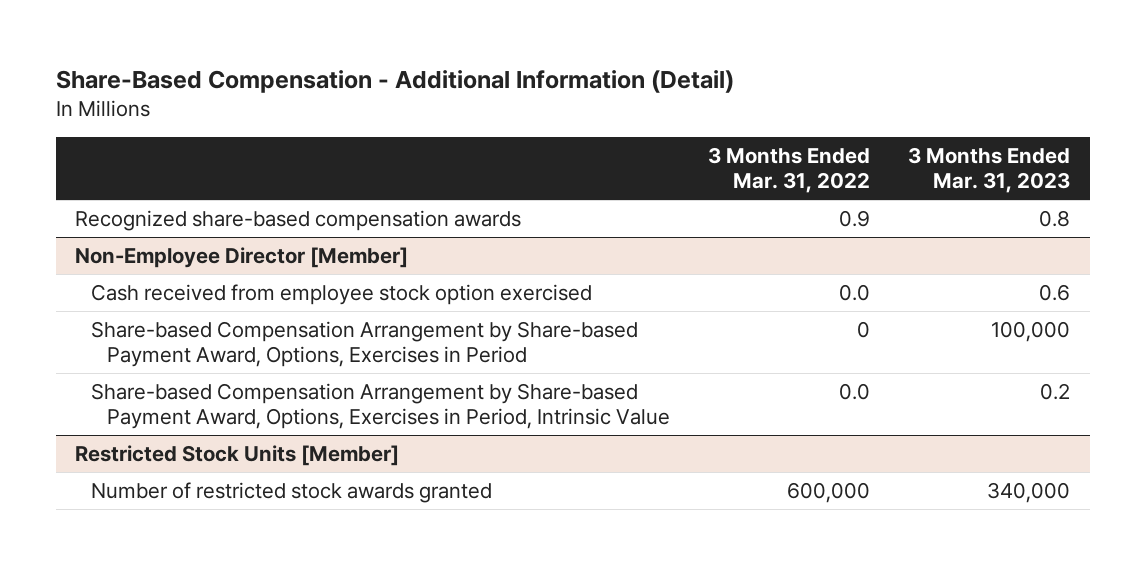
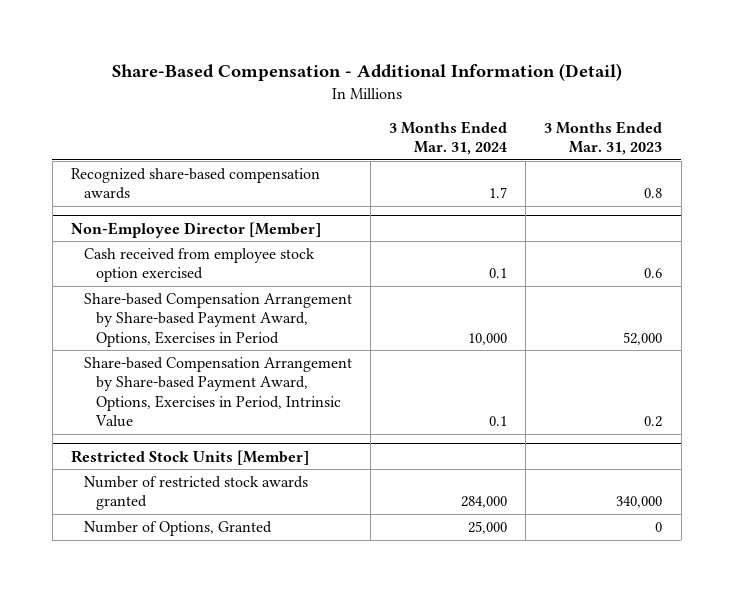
- | 3 Months Ended Mar. 31, 2022 | 3 Months Ended Mar. 31, 2023
+ | 3 Months Ended Mar. 31, 2024 | 3 Months Ended Mar. 31, 2023
@ Non-Employee Director [Member]
- Share-based Compensation Arrangement by Share-based Payment Award, Options, Exercises in Period | 0 | 100,000
+ Share-based Compensation Arrangement by Share-based Payment Award, Options, Exercises in Period | 10,000 | 52,000
@ Restricted Stock Units [Member]
+ Number of Options, Granted | 25,000 | 0

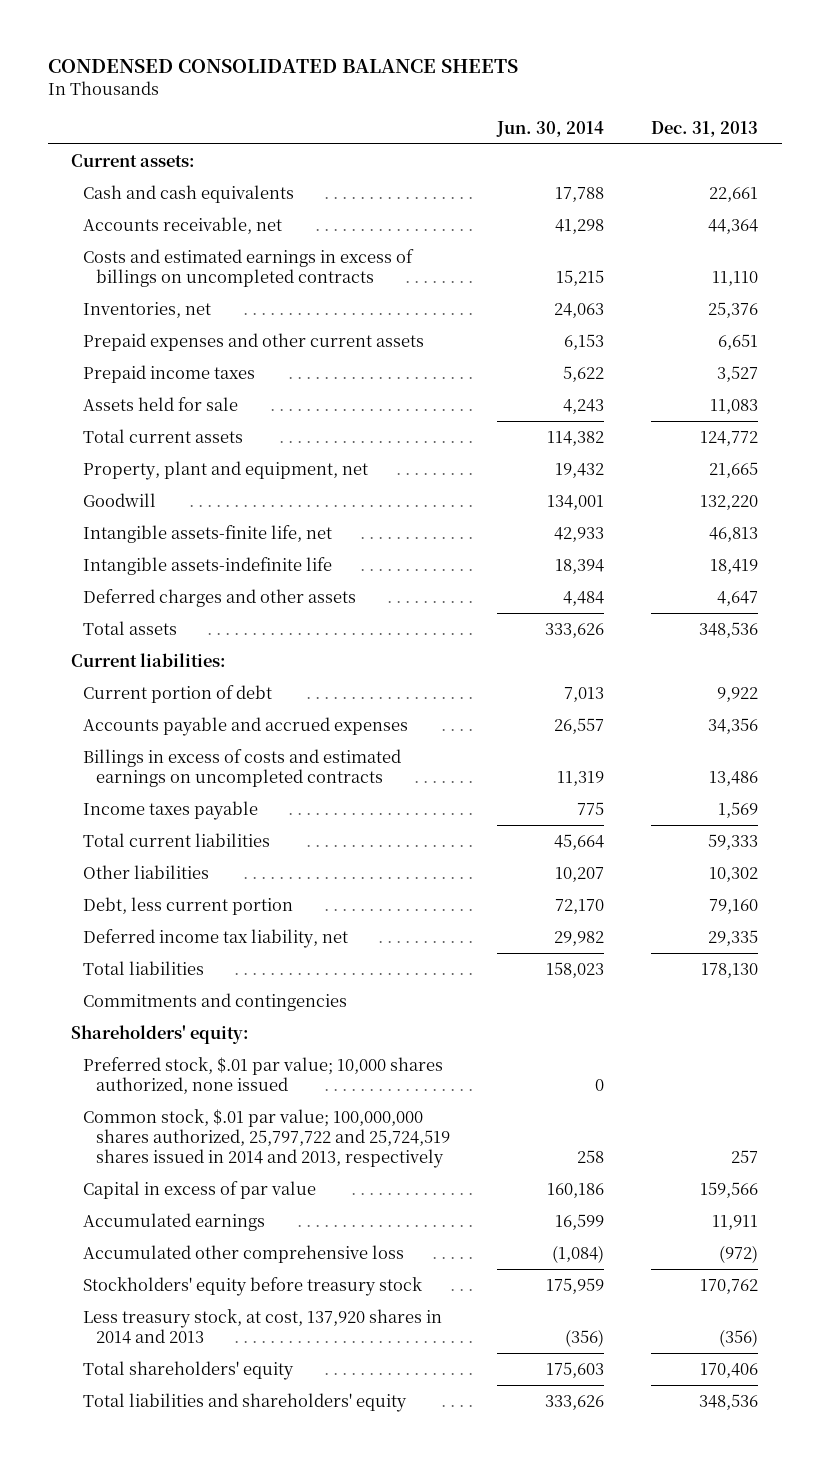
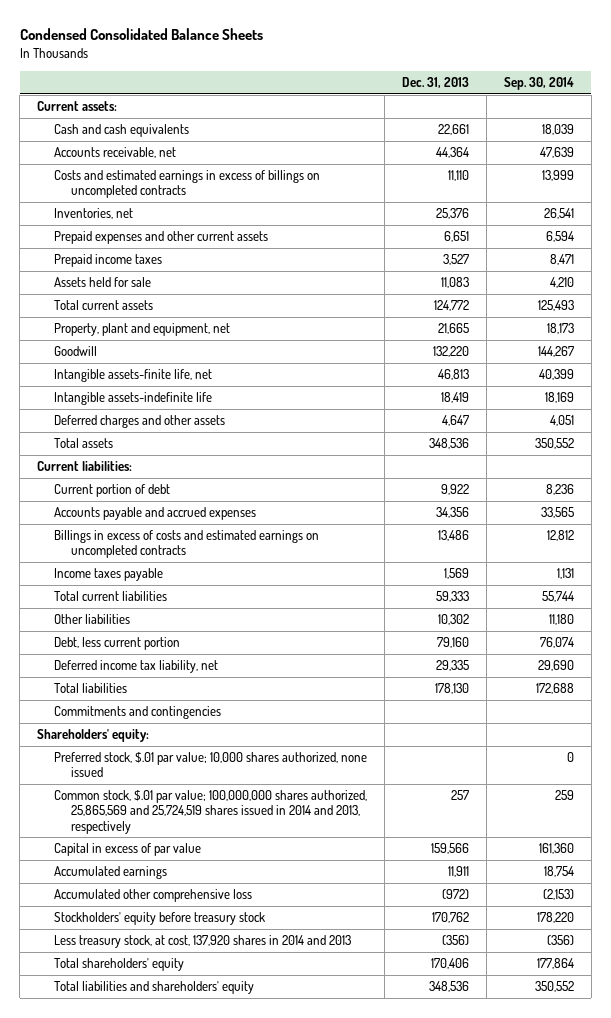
- CONDENSED CONSOLIDATED BALANCE SHEETS
+ Condensed Consolidated Balance Sheets
- | Jun. 30, 2014 | Dec. 31, 2013
+ | Dec. 31, 2013 | Sep. 30, 2014
- Common stock, $.01 par value; 100,000,000 shares authorized, 25,797,722 and 25,724,519 shares issued in 2014 and 2013, respectively | 258 | 257
+ Common stock, $.01 par value; 100,000,000 shares authorized, 25,865,569 and 25,724,519 shares issued in 2014 and 2013, respectively | 257 | 259

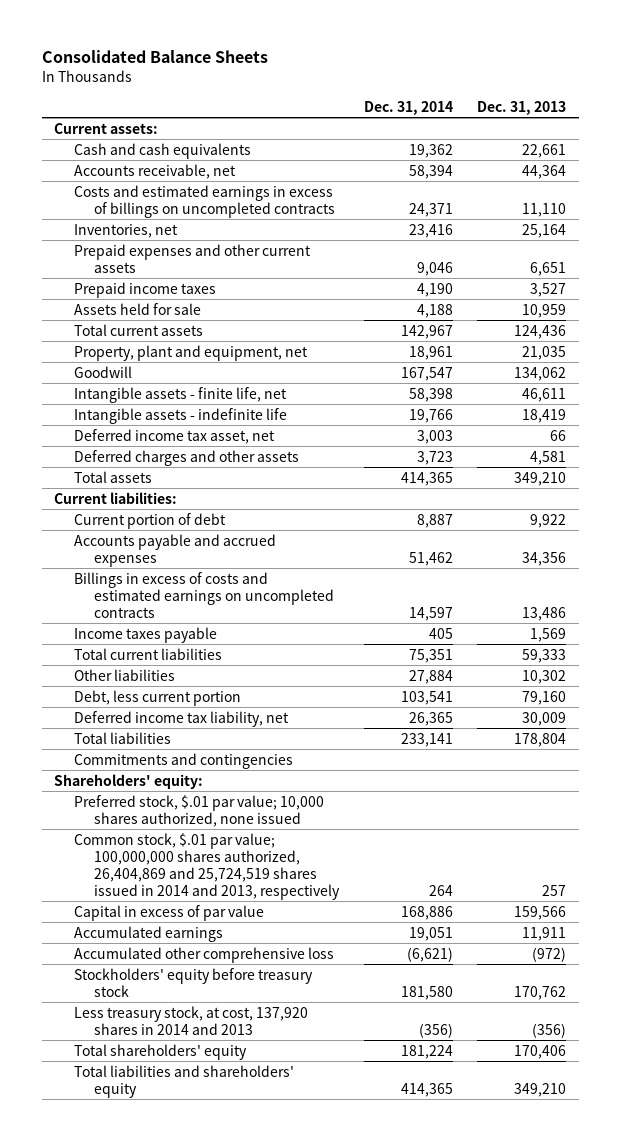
- Condensed Consolidated Balance Sheets
+ Consolidated Balance Sheets
- | Dec. 31, 2013 | Sep. 30, 2014
+ | Dec. 31, 2014 | Dec. 31, 2013
- Inventories, net | 25,376 | 26,541
+ Inventories, net | 23,416 | 25,164
- Assets held for sale | 11,083 | 4,210
- Total current assets | 124,772 | 125,493
- Property, plant and equipment, net | 21,665 | 18,173
- Goodwill | 132,220 | 144,267
- Intangible assets-finite life, net | 46,813 | 40,399
- Intangible assets-indefinite life | 18,419 | 18,169
- Deferred charges and other assets | 4,647 | 4,051
- Total assets | 348,536 | 350,552
+ Assets held for sale | 4,188 | 10,959
+ Total current assets | 142,967 | 124,436
+ Property, plant and equipment, net | 18,961 | 21,035
+ Goodwill | 167,547 | 134,062
+ Intangible assets - finite life, net | 58,398 | 46,611
+ Intangible assets - indefinite life | 19,766 | 18,419
+ Deferred income tax asset, net | 3,003 | 66
+ Deferred charges and other assets | 3,723 | 4,581
+ Total assets | 414,365 | 349,210
- Deferred income tax liability, net | 29,335 | 29,690
- Total liabilities | 178,130 | 172,688
+ Deferred income tax liability, net | 26,365 | 30,009
+ Total liabilities | 233,141 | 178,804
- Common stock, $.01 par value; 100,000,000 shares authorized, 25,865,569 and 25,724,519 shares issued in 2014 and 2013, respectively | 257 | 259
+ Common stock, $.01 par value; 100,000,000 shares authorized, 26,404,869 and 25,724,519 shares issued in 2014 and 2013, respectively | 264 | 257
- Total liabilities and shareholders' equity | 348,536 | 350,552
+ Total liabilities and shareholders' equity | 414,365 | 349,210

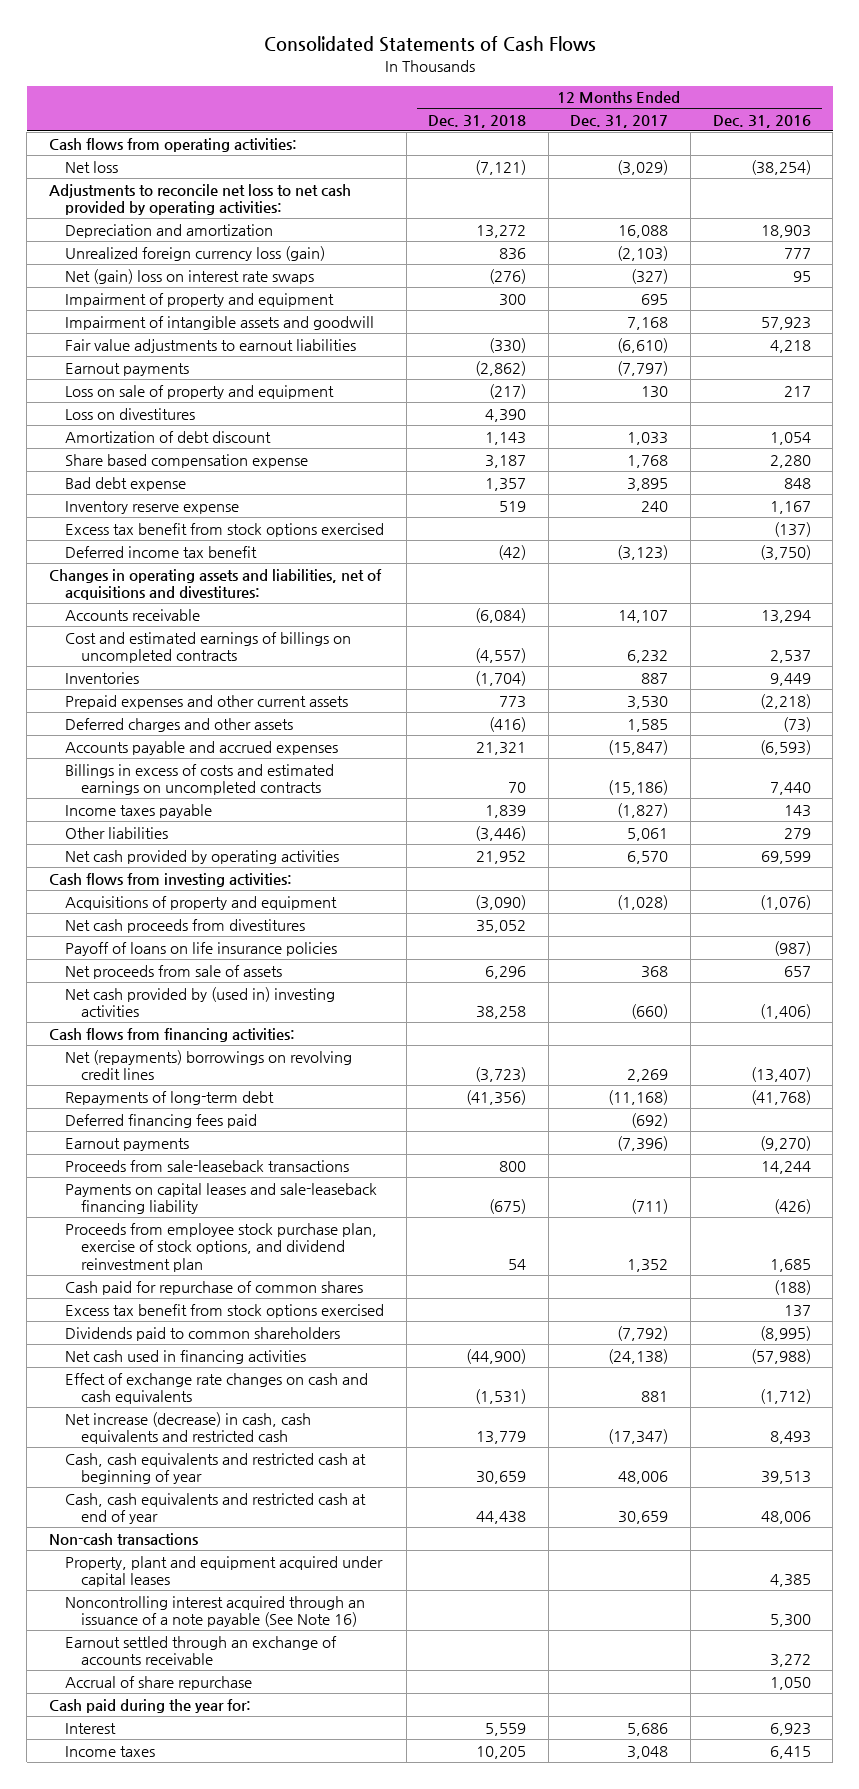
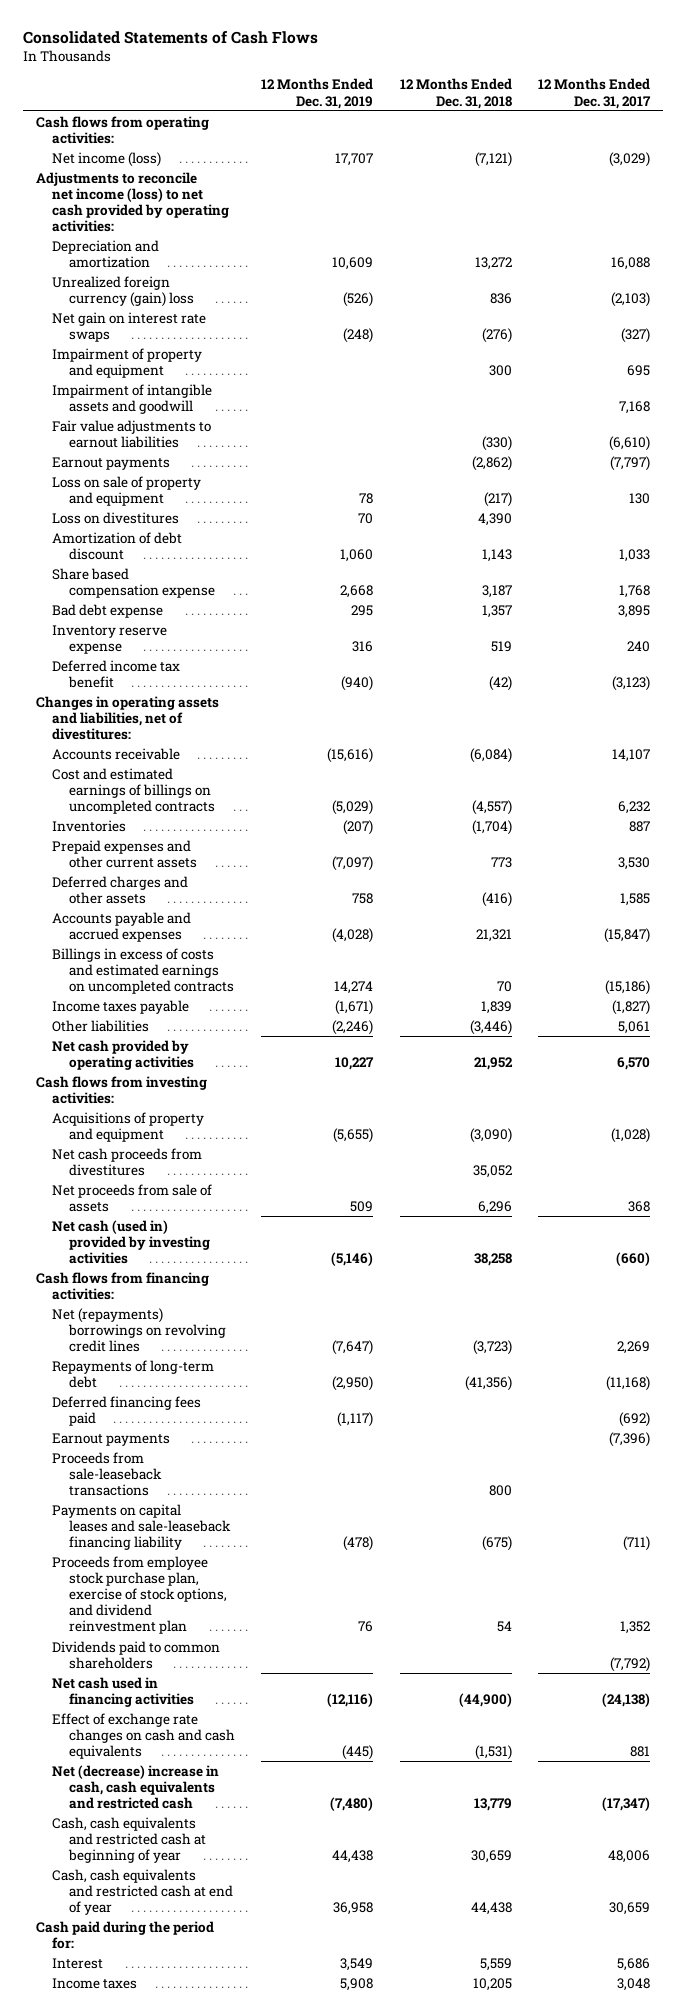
- | 12 Months Ended Dec. 31, 2018 | 12 Months Ended Dec. 31, 2017 | 12 Months Ended Dec. 31, 2016
+ | 12 Months Ended Dec. 31, 2019 | 12 Months Ended Dec. 31, 2018 | 12 Months Ended Dec. 31, 2017
- Net loss | (7,121) | (3,029) | (38,254)
- Adjustments to reconcile net loss to net cash provided by operating activities:
+ Net income (loss) | 17,707 | (7,121) | (3,029)
+ Adjustments to reconcile net income (loss) to net cash provided by operating activities:
- Unrealized foreign currency loss (gain) | 836 | (2,103) | 777
- Net (gain) loss on interest rate swaps | (276) | (327) | 95
+ Unrealized foreign currency (gain) loss | (526) | 836 | (2,103)
+ Net gain on interest rate swaps | (248) | (276) | (327)
- Excess tax benefit from stock options exercised | | | (137)
- Changes in operating assets and liabilities, net of acquisitions and divestitures:
+ Changes in operating assets and liabilities, net of divestitures:
- Payoff of loans on life insurance policies | | | (987)
- Net cash provided by (used in) investing activities | 38,258 | (660) | (1,406)
+ Net cash (used in) provided by investing activities | (5,146) | 38,258 | (660)
- Cash paid for repurchase of common shares | | | (188)
- Excess tax benefit from stock options exercised | | | 137
- Net increase (decrease) in cash, cash equivalents and restricted cash | 13,779 | (17,347) | 8,493
+ Net (decrease) increase in cash, cash equivalents and restricted cash | (7,480) | 13,779 | (17,347)
- Non-cash transactions
- Property, plant and equipment acquired under capital leases | | | 4,385
- Noncontrolling interest acquired through an issuance of a note payable (See Note 16) | | | 5,300
- Earnout settled through an exchange of accounts receivable | | | 3,272
- Accrual of share repurchase | | | 1,050
- Cash paid during the year for:
+ Cash paid during the period for:

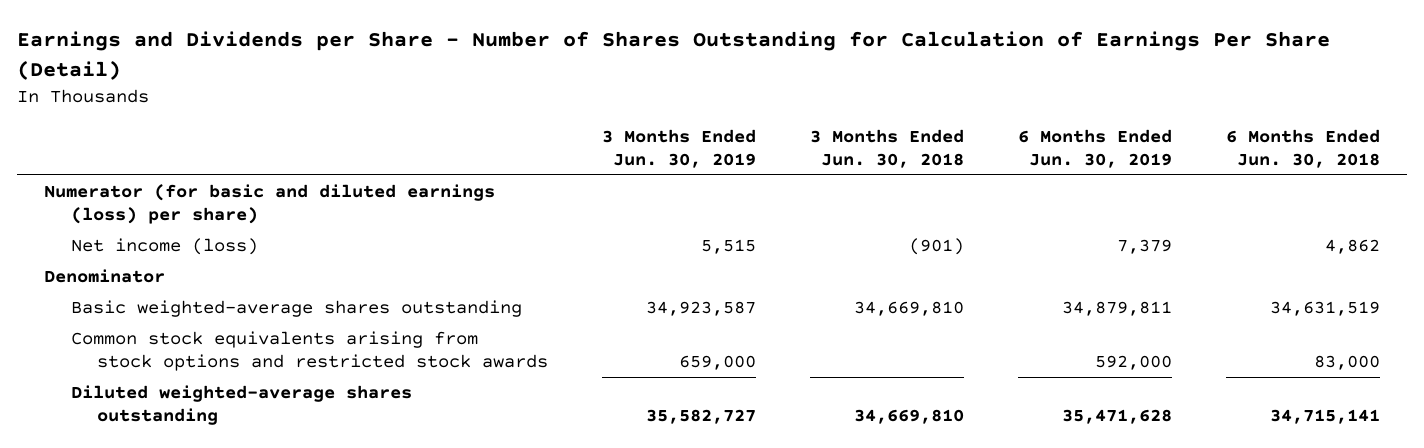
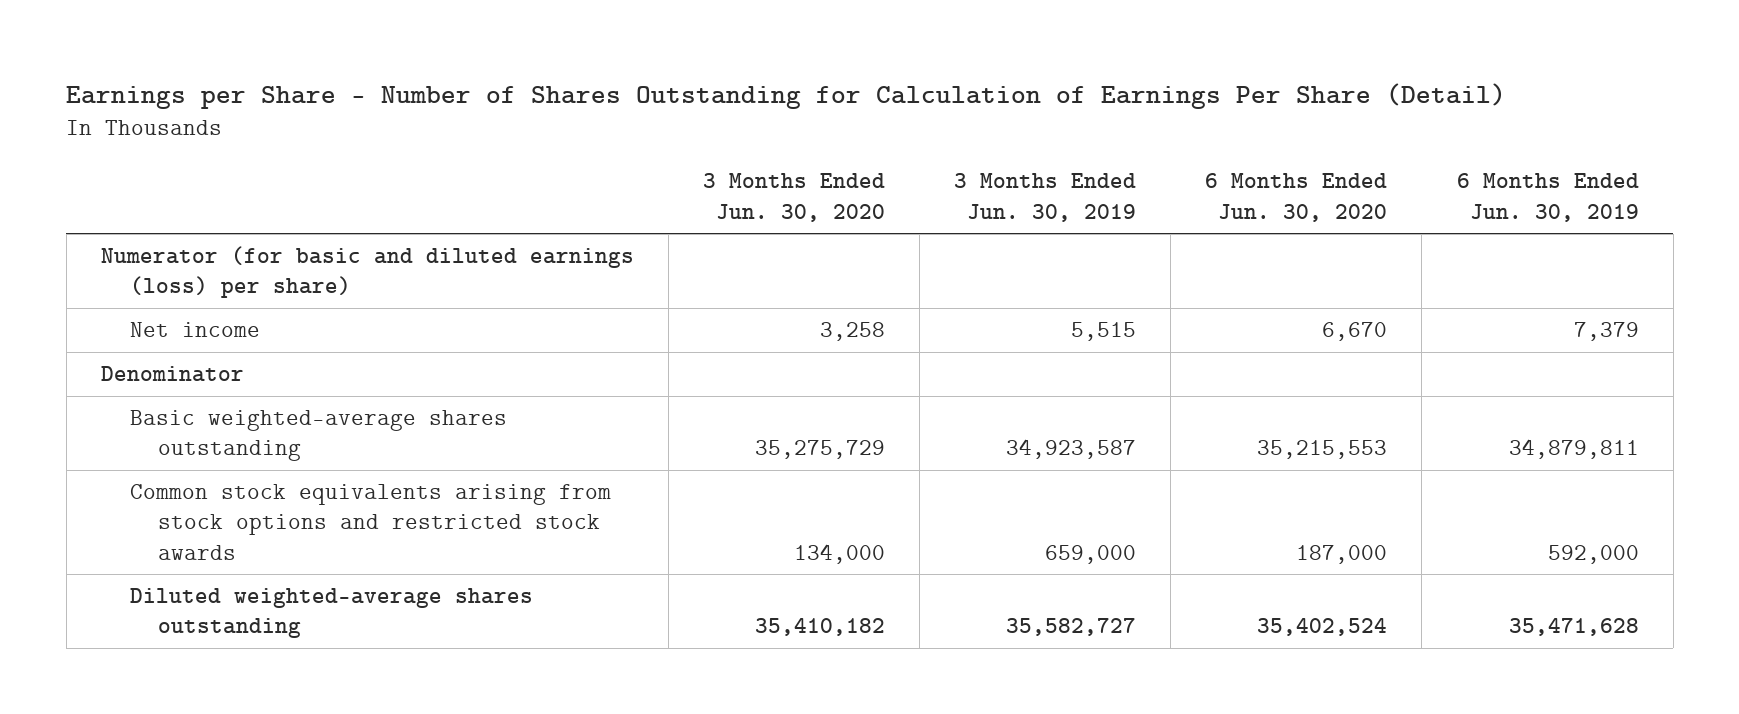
- Earnings and Dividends per Share - Number of Shares Outstanding for Calculation of Earnings Per Share (Detail)
+ Earnings per Share - Number of Shares Outstanding for Calculation of Earnings Per Share (Detail)
- | 3 Months Ended Jun. 30, 2019 | 3 Months Ended Jun. 30, 2018 | 6 Months Ended Jun. 30, 2019 | 6 Months Ended Jun. 30, 2018
+ | 3 Months Ended Jun. 30, 2020 | 3 Months Ended Jun. 30, 2019 | 6 Months Ended Jun. 30, 2020 | 6 Months Ended Jun. 30, 2019
- Net income (loss) | 5,515 | (901) | 7,379 | 4,862
+ Net income | 3,258 | 5,515 | 6,670 | 7,379

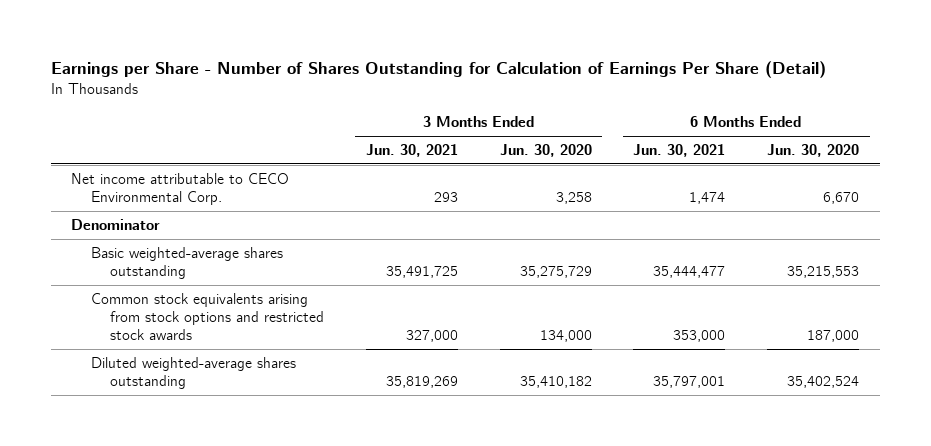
- | 3 Months Ended Jun. 30, 2020 | 3 Months Ended Jun. 30, 2019 | 6 Months Ended Jun. 30, 2020 | 6 Months Ended Jun. 30, 2019
+ | 3 Months Ended Jun. 30, 2021 | 3 Months Ended Jun. 30, 2020 | 6 Months Ended Jun. 30, 2021 | 6 Months Ended Jun. 30, 2020
- Numerator (for basic and diluted earnings (loss) per share)
- Net income | 3,258 | 5,515 | 6,670 | 7,379
+ Net income attributable to CECO Environmental Corp. | 293 | 3,258 | 1,474 | 6,670

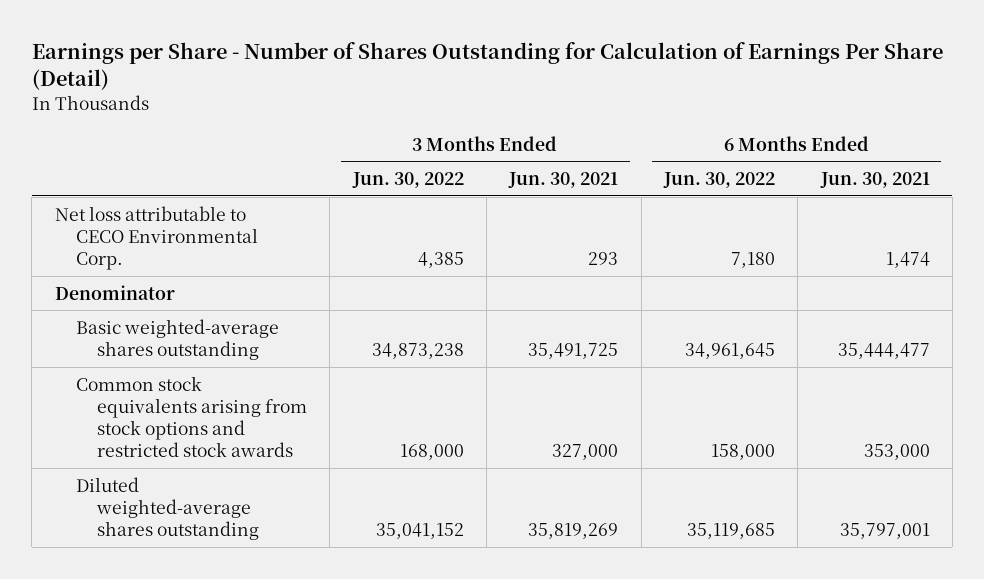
- | 3 Months Ended Jun. 30, 2021 | 3 Months Ended Jun. 30, 2020 | 6 Months Ended Jun. 30, 2021 | 6 Months Ended Jun. 30, 2020
+ | 3 Months Ended Jun. 30, 2022 | 3 Months Ended Jun. 30, 2021 | 6 Months Ended Jun. 30, 2022 | 6 Months Ended Jun. 30, 2021
- Net income attributable to CECO Environmental Corp. | 293 | 3,258 | 1,474 | 6,670
+ Net loss attributable to CECO Environmental Corp. | 4,385 | 293 | 7,180 | 1,474

